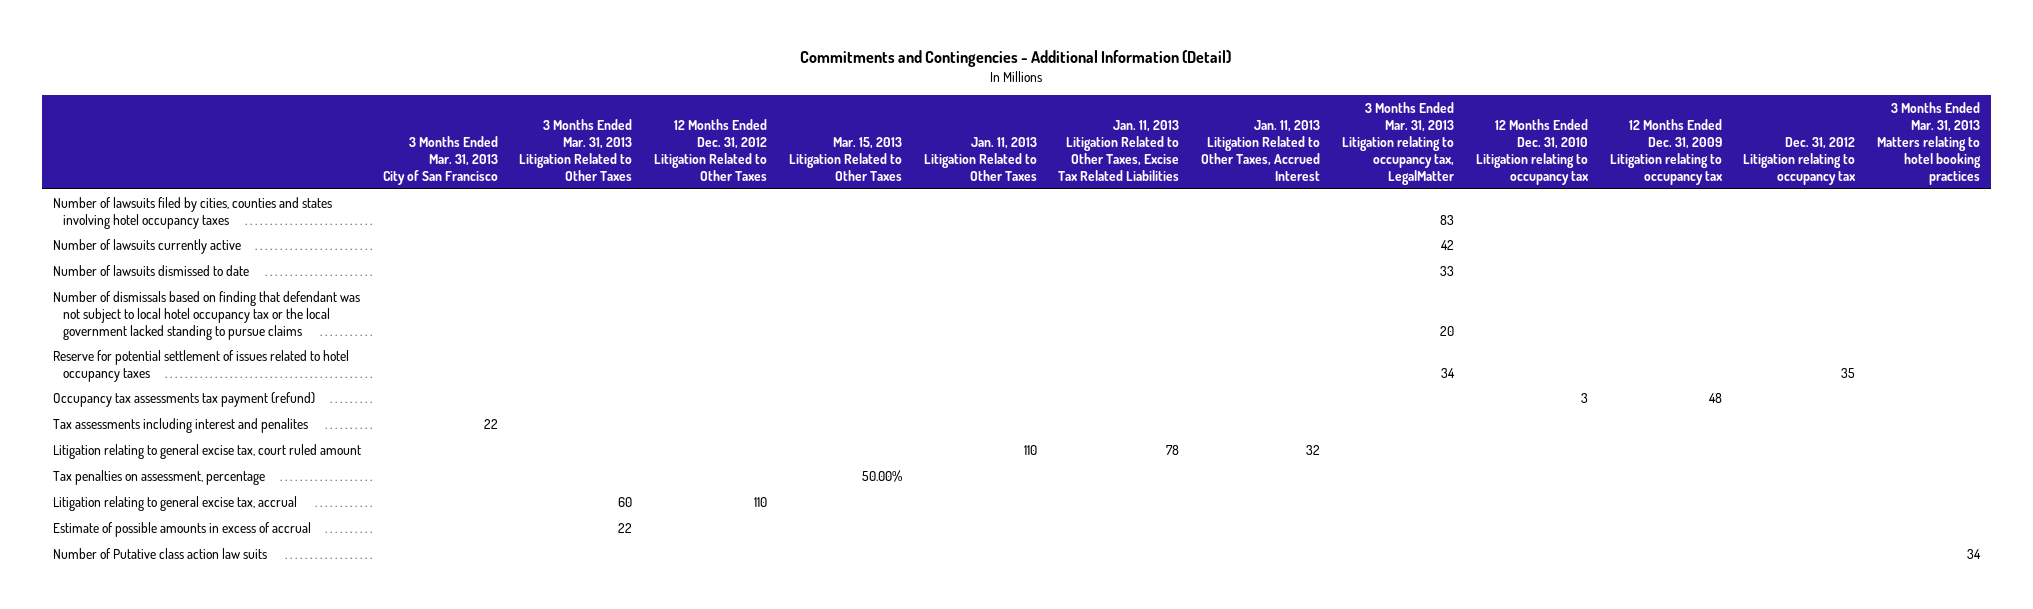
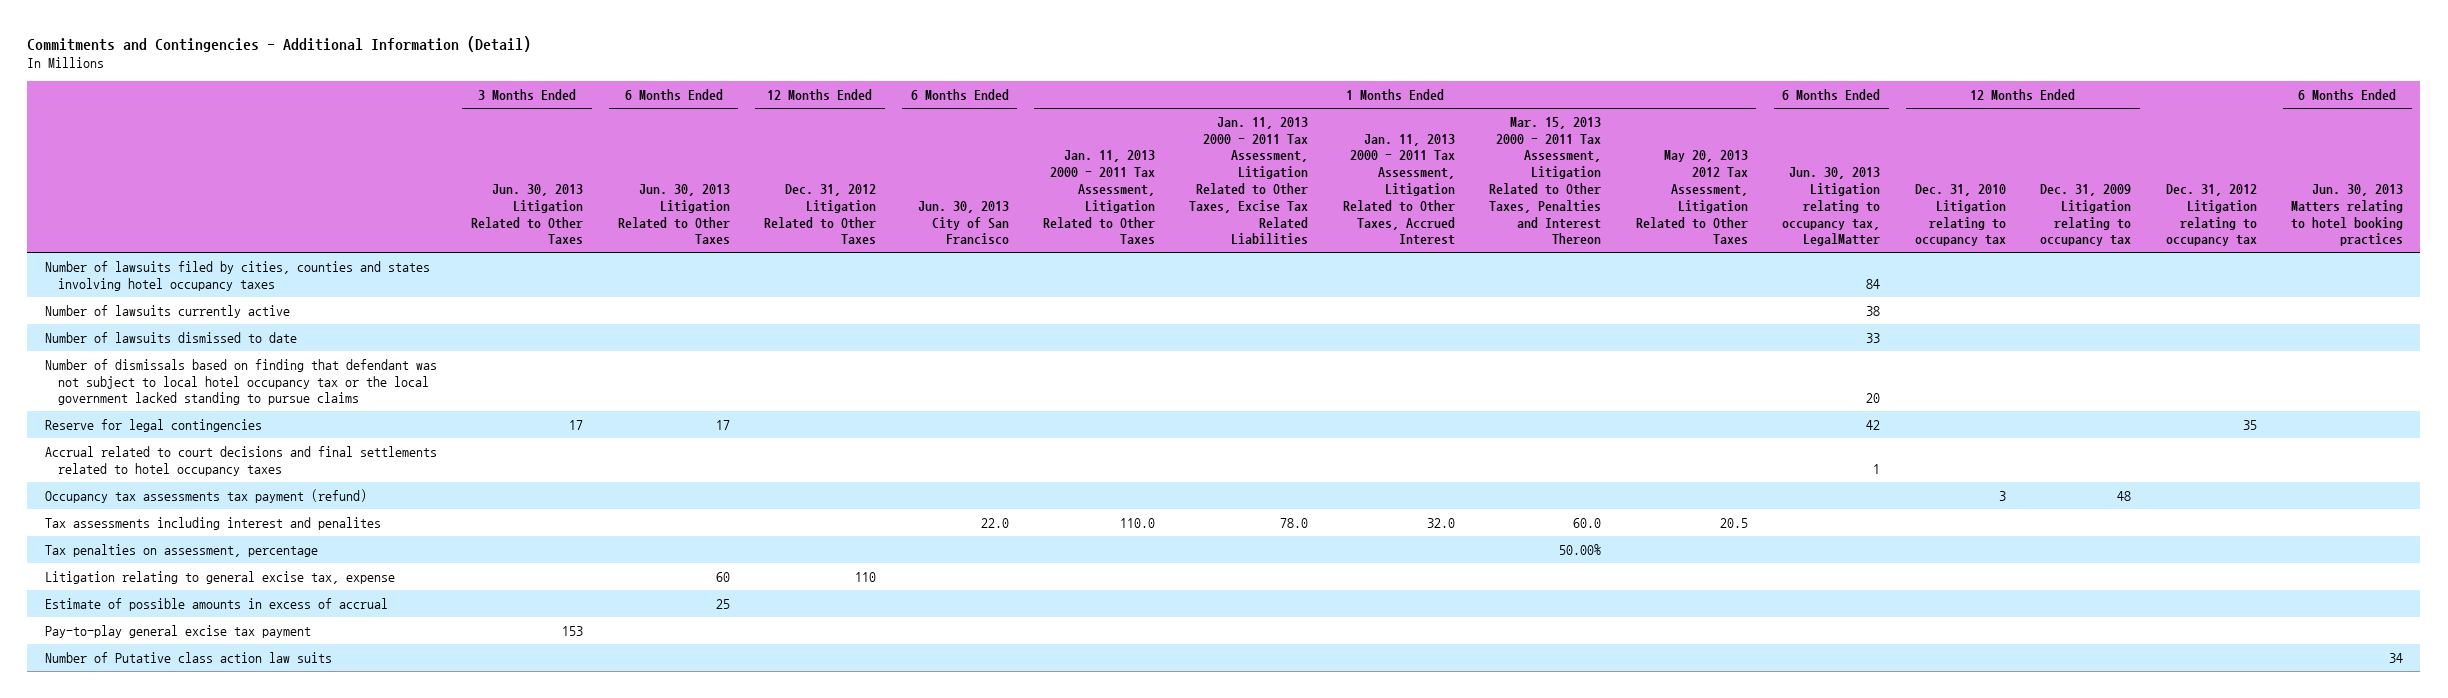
- | 3 Months Ended Mar. 31, 2013 City of San Francisco | 3 Months Ended Mar. 31, 2013 Litigation Related to Other Taxes | 12 Months Ended Dec. 31, 2012 Litigation Related to Other Taxes | Mar. 15, 2013 Litigation Related to Other Taxes | Jan. 11, 2013 Litigation Related to Other Taxes | Jan. 11, 2013 Litigation Related to Other Taxes, Excise Tax Related Liabilities | Jan. 11, 2013 Litigation Related to Other Taxes, Accrued Interest | 3 Months Ended Mar. 31, 2013 Litigation relating to occupancy tax, LegalMatter | 12 Months Ended Dec. 31, 2010 Litigation relating to occupancy tax | 12 Months Ended Dec. 31, 2009 Litigation relating to occupancy tax | Dec. 31, 2012 Litigation relating to occupancy tax | 3 Months Ended Mar. 31, 2013 Matters relating to hotel booking practices
+ | 3 Months Ended Jun. 30, 2013 Litigation Related to Other Taxes | 6 Months Ended Jun. 30, 2013 Litigation Related to Other Taxes | 12 Months Ended Dec. 31, 2012 Litigation Related to Other Taxes | 6 Months Ended Jun. 30, 2013 City of San Francisco | 1 Months Ended Jan. 11, 2013 2000 - 2011 Tax Assessment, Litigation Related to Other Taxes | 1 Months Ended Jan. 11, 2013 2000 - 2011 Tax Assessment, Litigation Related to Other Taxes, Excise Tax Related Liabilities | 1 Months Ended Jan. 11, 2013 2000 - 2011 Tax Assessment, Litigation Related to Other Taxes, Accrued Interest | 1 Months Ended Mar. 15, 2013 2000 - 2011 Tax Assessment, Litigation Related to Other Taxes, Penalties and Interest Thereon | 1 Months Ended May 20, 2013 2012 Tax Assessment, Litigation Related to Other Taxes | 6 Months Ended Jun. 30, 2013 Litigation relating to occupancy tax, LegalMatter | 12 Months Ended Dec. 31, 2010 Litigation relating to occupancy tax | 12 Months Ended Dec. 31, 2009 Litigation relating to occupancy tax | Dec. 31, 2012 Litigation relating to occupancy tax | 6 Months Ended Jun. 30, 2013 Matters relating to hotel booking practices
- Reserve for potential settlement of issues related to hotel occupancy taxes | | | | | | | | 34 | | | 35 |
+ Reserve for legal contingencies | 17 | 17 | | | | | | | | 42 | | | 35 |
+ Accrual related to court decisions and final settlements related to hotel occupancy taxes | | | | | | | | | | 1 | | | |
- Litigation relating to general excise tax, court ruled amount | | | | | 110 | 78 | 32 | | | | |
- Litigation relating to general excise tax, accrual | | 60 | 110 | | | | | | | | |
+ Litigation relating to general excise tax, expense | | 60 | 110 | | | | | | | | | | |
+ Pay-to-play general excise tax payment | 153 | | | | | | | | | | | | |

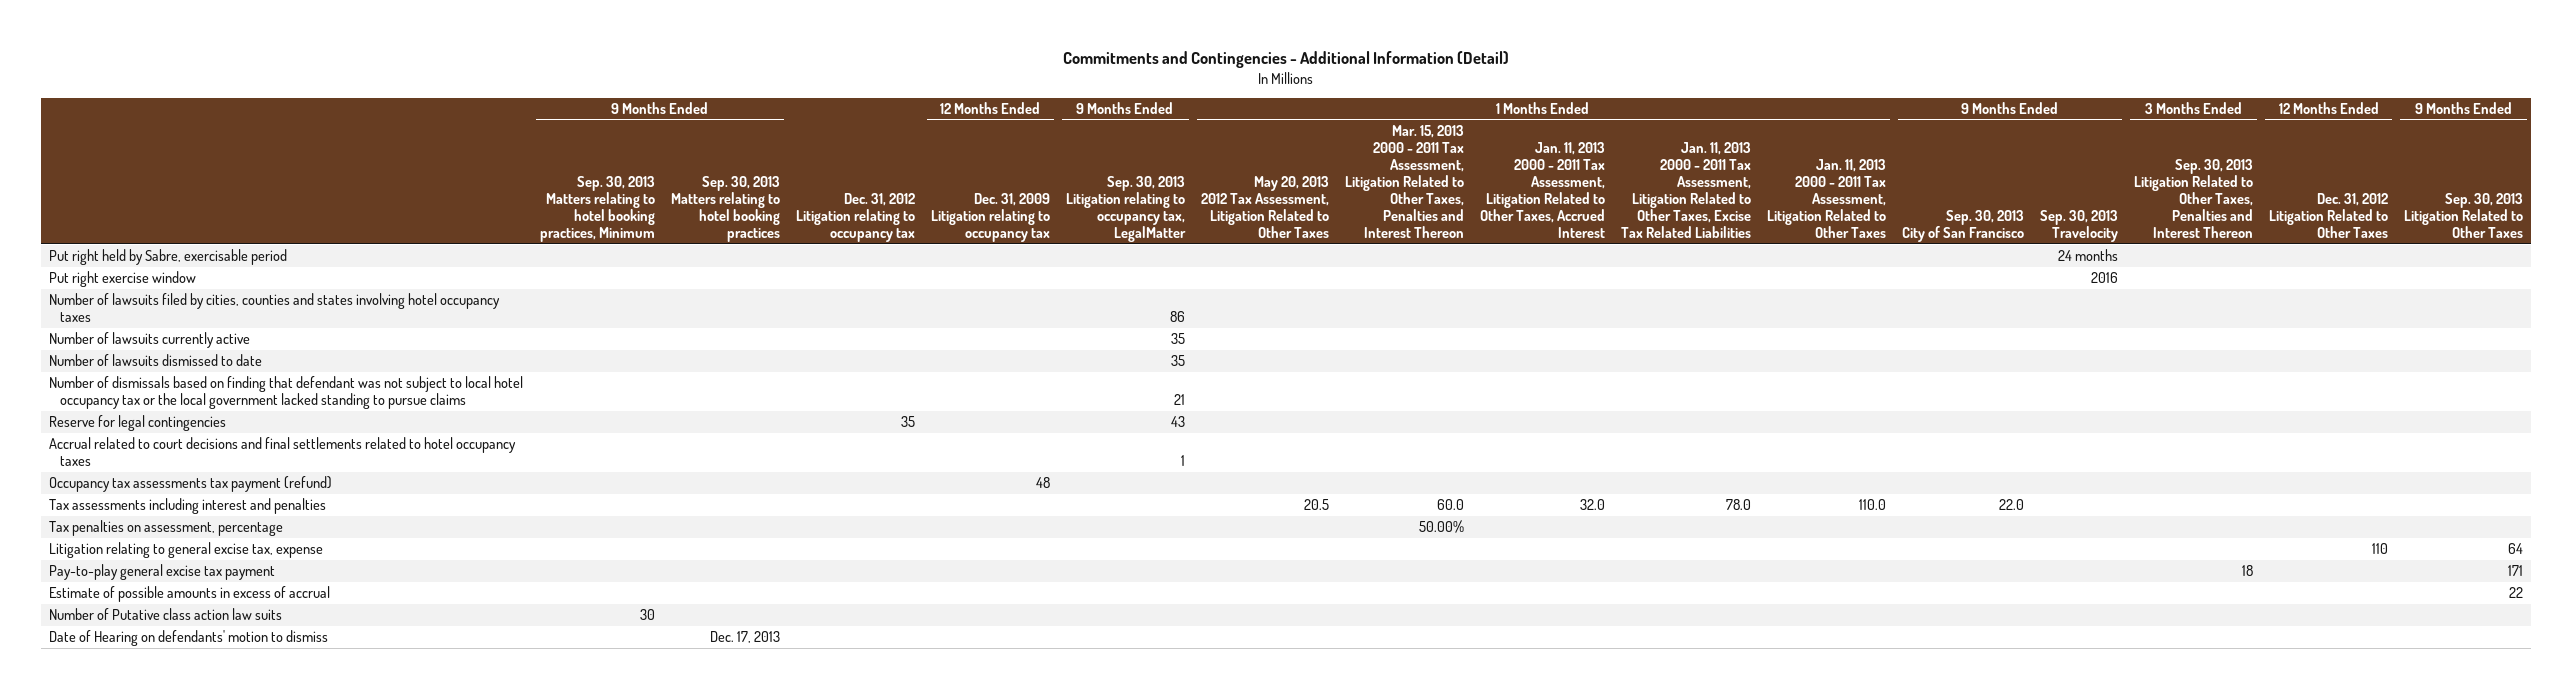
- | 3 Months Ended Jun. 30, 2013 Litigation Related to Other Taxes | 6 Months Ended Jun. 30, 2013 Litigation Related to Other Taxes | 12 Months Ended Dec. 31, 2012 Litigation Related to Other Taxes | 6 Months Ended Jun. 30, 2013 City of San Francisco | 1 Months Ended Jan. 11, 2013 2000 - 2011 Tax Assessment, Litigation Related to Other Taxes | 1 Months Ended Jan. 11, 2013 2000 - 2011 Tax Assessment, Litigation Related to Other Taxes, Excise Tax Related Liabilities | 1 Months Ended Jan. 11, 2013 2000 - 2011 Tax Assessment, Litigation Related to Other Taxes, Accrued Interest | 1 Months Ended Mar. 15, 2013 2000 - 2011 Tax Assessment, Litigation Related to Other Taxes, Penalties and Interest Thereon | 1 Months Ended May 20, 2013 2012 Tax Assessment, Litigation Related to Other Taxes | 6 Months Ended Jun. 30, 2013 Litigation relating to occupancy tax, LegalMatter | 12 Months Ended Dec. 31, 2010 Litigation relating to occupancy tax | 12 Months Ended Dec. 31, 2009 Litigation relating to occupancy tax | Dec. 31, 2012 Litigation relating to occupancy tax | 6 Months Ended Jun. 30, 2013 Matters relating to hotel booking practices
+ | 9 Months Ended Sep. 30, 2013 Matters relating to hotel booking practices, Minimum | 9 Months Ended Sep. 30, 2013 Matters relating to hotel booking practices | Dec. 31, 2012 Litigation relating to occupancy tax | 12 Months Ended Dec. 31, 2009 Litigation relating to occupancy tax | 9 Months Ended Sep. 30, 2013 Litigation relating to occupancy tax, LegalMatter | 1 Months Ended May 20, 2013 2012 Tax Assessment, Litigation Related to Other Taxes | 1 Months Ended Mar. 15, 2013 2000 - 2011 Tax Assessment, Litigation Related to Other Taxes, Penalties and Interest Thereon | 1 Months Ended Jan. 11, 2013 2000 - 2011 Tax Assessment, Litigation Related to Other Taxes, Accrued Interest | 1 Months Ended Jan. 11, 2013 2000 - 2011 Tax Assessment, Litigation Related to Other Taxes, Excise Tax Related Liabilities | 1 Months Ended Jan. 11, 2013 2000 - 2011 Tax Assessment, Litigation Related to Other Taxes | 9 Months Ended Sep. 30, 2013 City of San Francisco | 9 Months Ended Sep. 30, 2013 Travelocity | 3 Months Ended Sep. 30, 2013 Litigation Related to Other Taxes, Penalties and Interest Thereon | 12 Months Ended Dec. 31, 2012 Litigation Related to Other Taxes | 9 Months Ended Sep. 30, 2013 Litigation Related to Other Taxes
+ Put right held by Sabre, exercisable period | | | | | | | | | | | | 24 months | | |
+ Put right exercise window | | | | | | | | | | | | 2016 | | |
- Tax assessments including interest and penalites | | | | 22.0 | 110.0 | 78.0 | 32.0 | 60.0 | 20.5 | | | | |
+ Tax assessments including interest and penalties | | | | | | 20.5 | 60.0 | 32.0 | 78.0 | 110.0 | 22.0 | | | |
moved down: Estimate of possible amounts in excess of accrual | | | | | | | | | | | | | | | 22
+ Date of Hearing on defendants' motion to dismiss | | Dec. 17, 2013 | | | | | | | | | | | | |

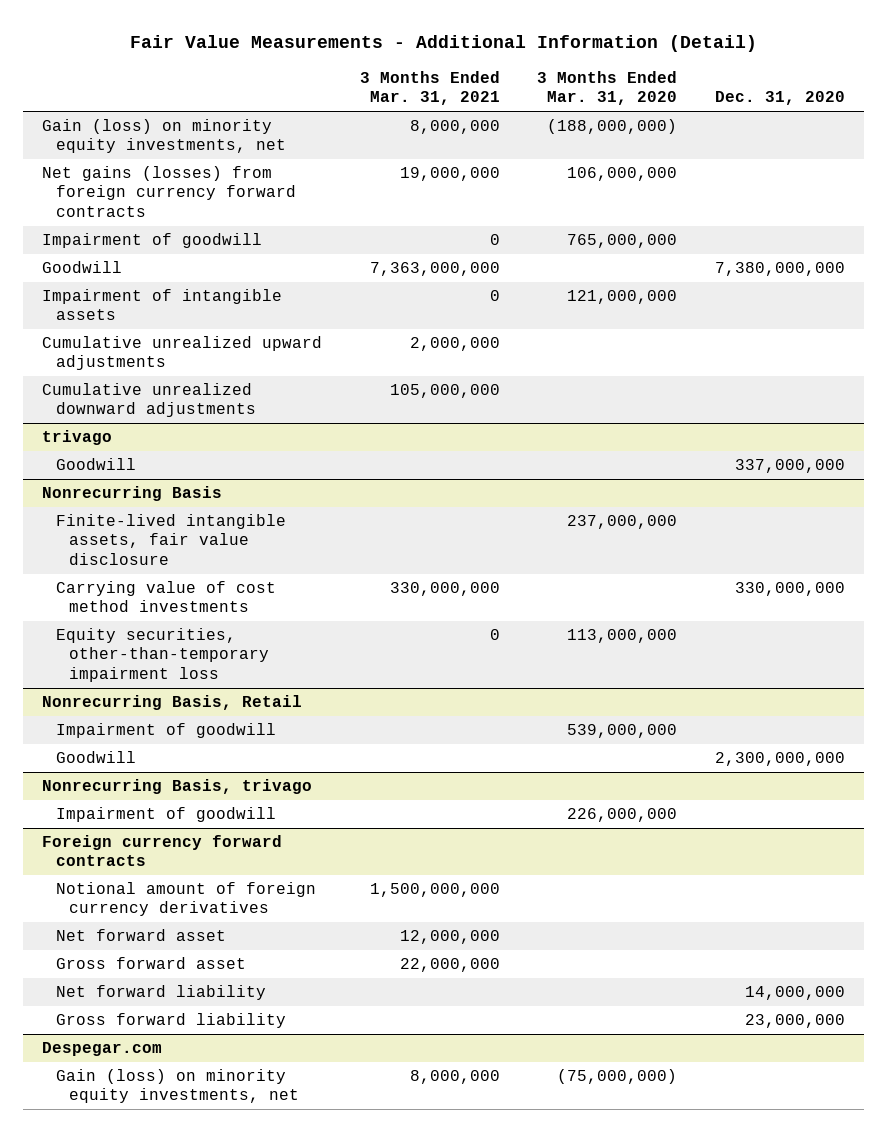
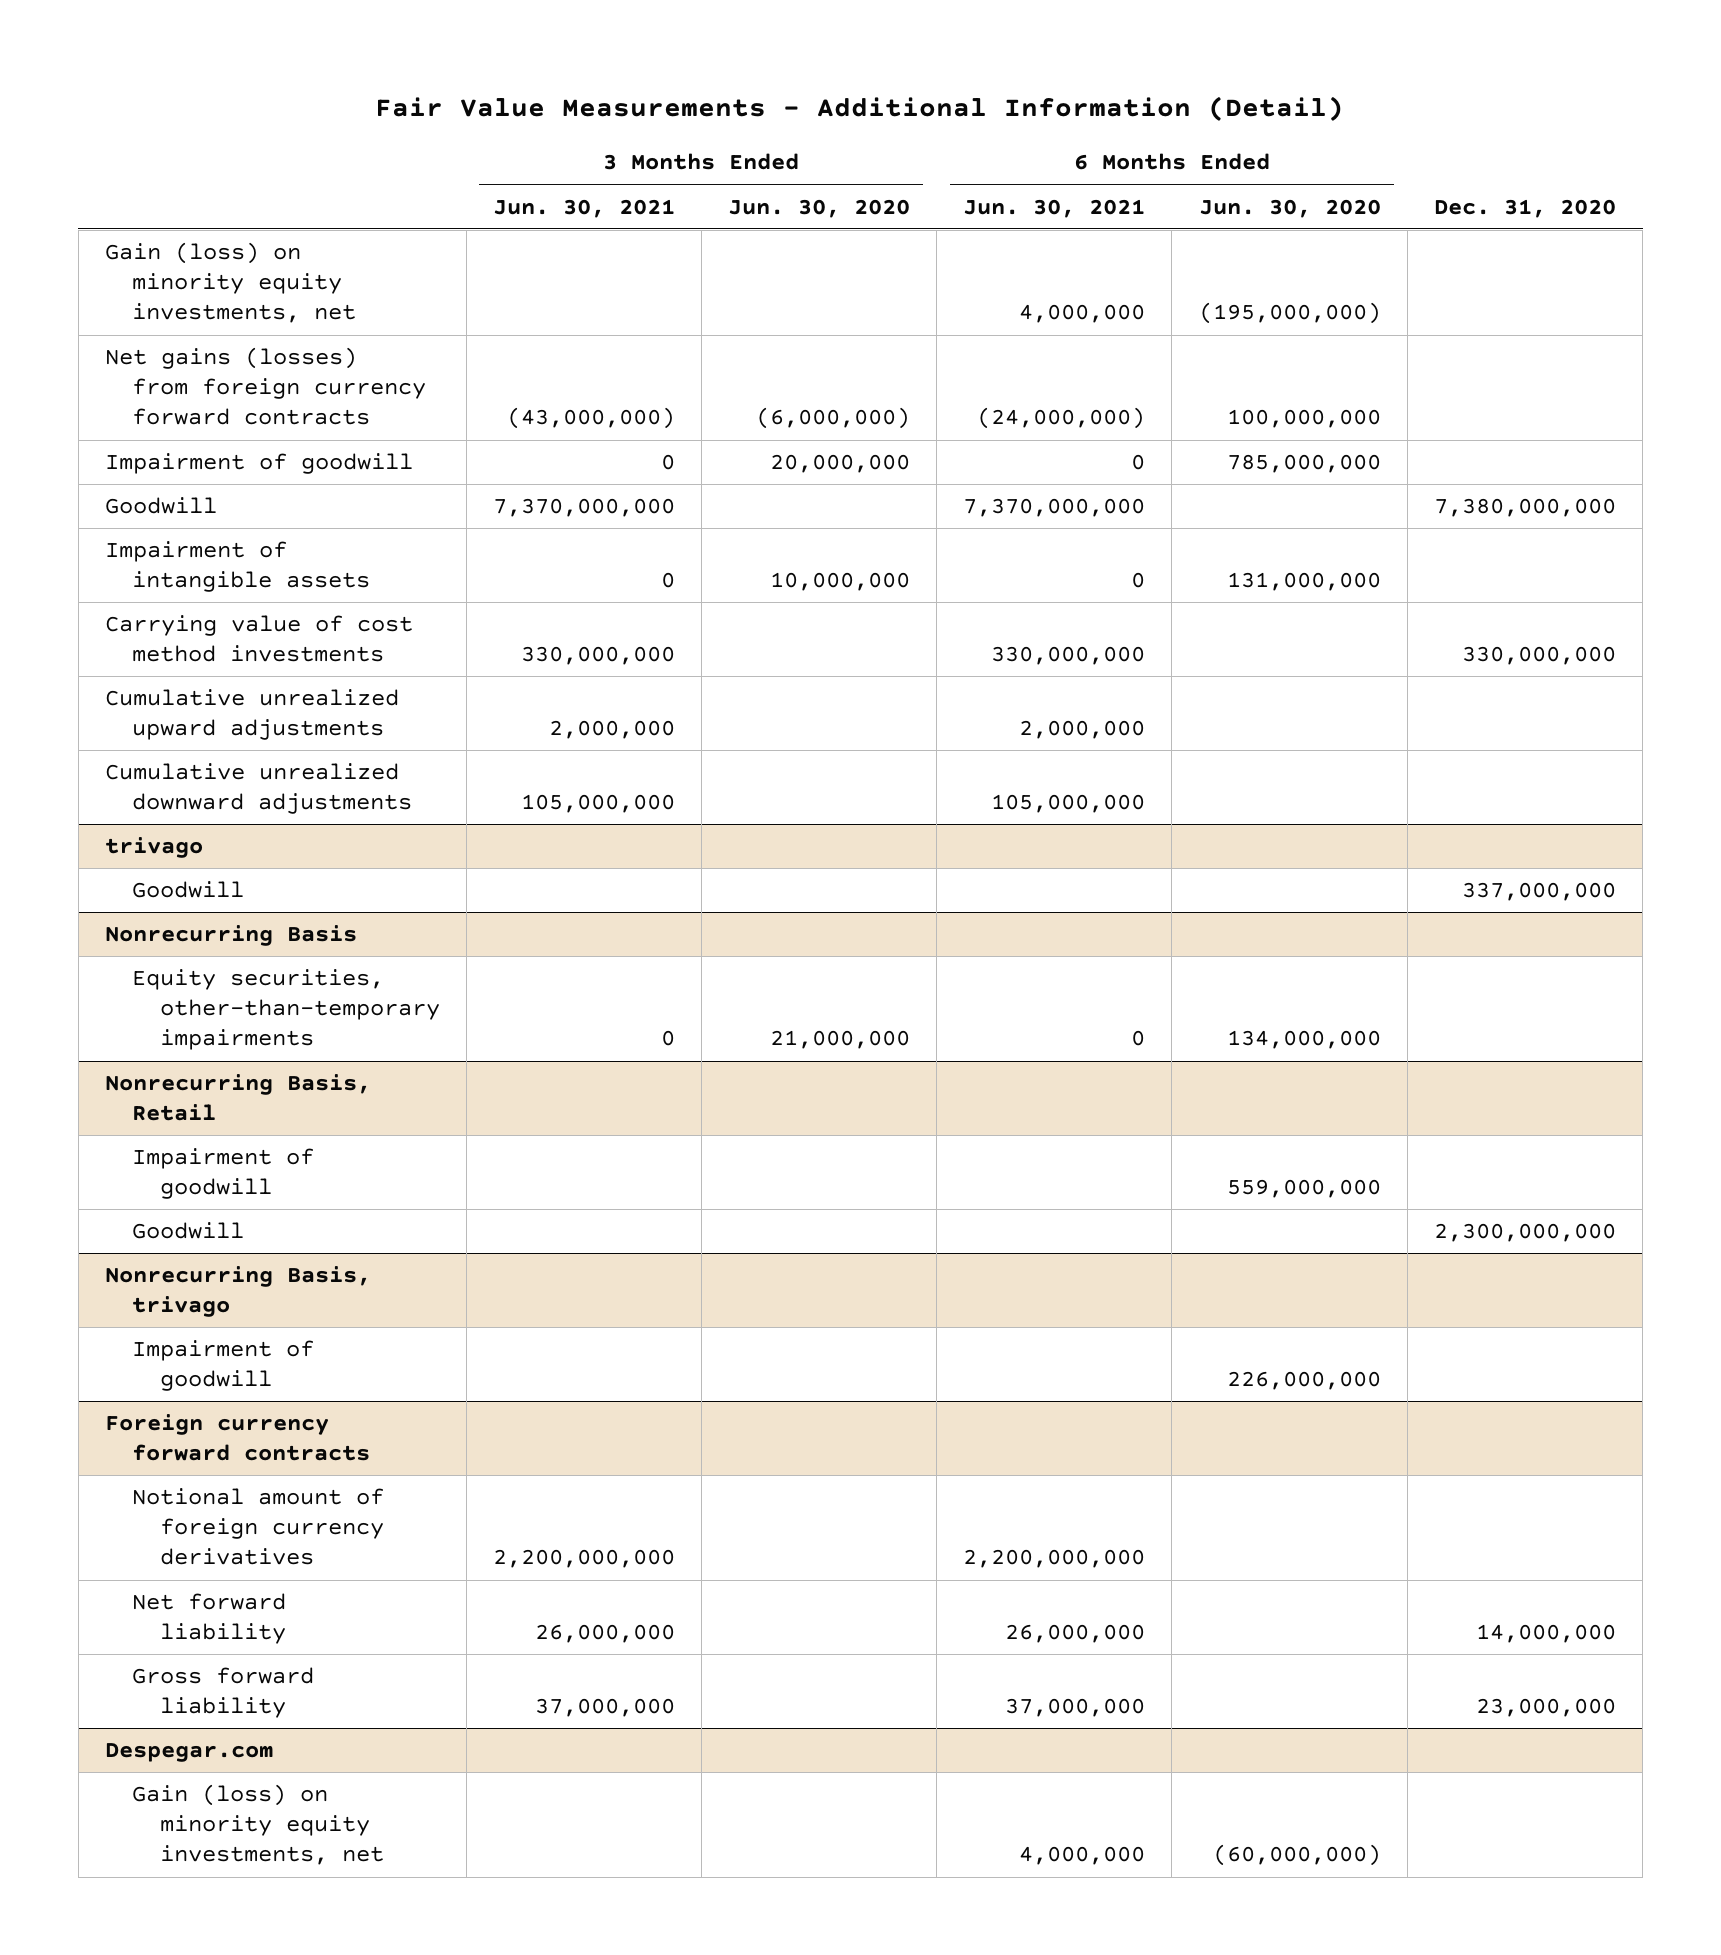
- | 3 Months Ended Mar. 31, 2021 | 3 Months Ended Mar. 31, 2020 | Dec. 31, 2020
+ | 3 Months Ended Jun. 30, 2021 | 3 Months Ended Jun. 30, 2020 | 6 Months Ended Jun. 30, 2021 | 6 Months Ended Jun. 30, 2020 | Dec. 31, 2020
+ Carrying value of cost method investments | 330,000,000 | | 330,000,000 | | 330,000,000
@ Nonrecurring Basis
- Finite-lived intangible assets, fair value disclosure | | 237,000,000 |
- Carrying value of cost method investments | 330,000,000 | | 330,000,000
- Equity securities, other-than-temporary impairment loss | 0 | 113,000,000 |
+ Equity securities, other-than-temporary impairments | 0 | 21,000,000 | 0 | 134,000,000 |
@ Foreign currency forward contracts
- Net forward asset | 12,000,000 | |
- Gross forward asset | 22,000,000 | |

